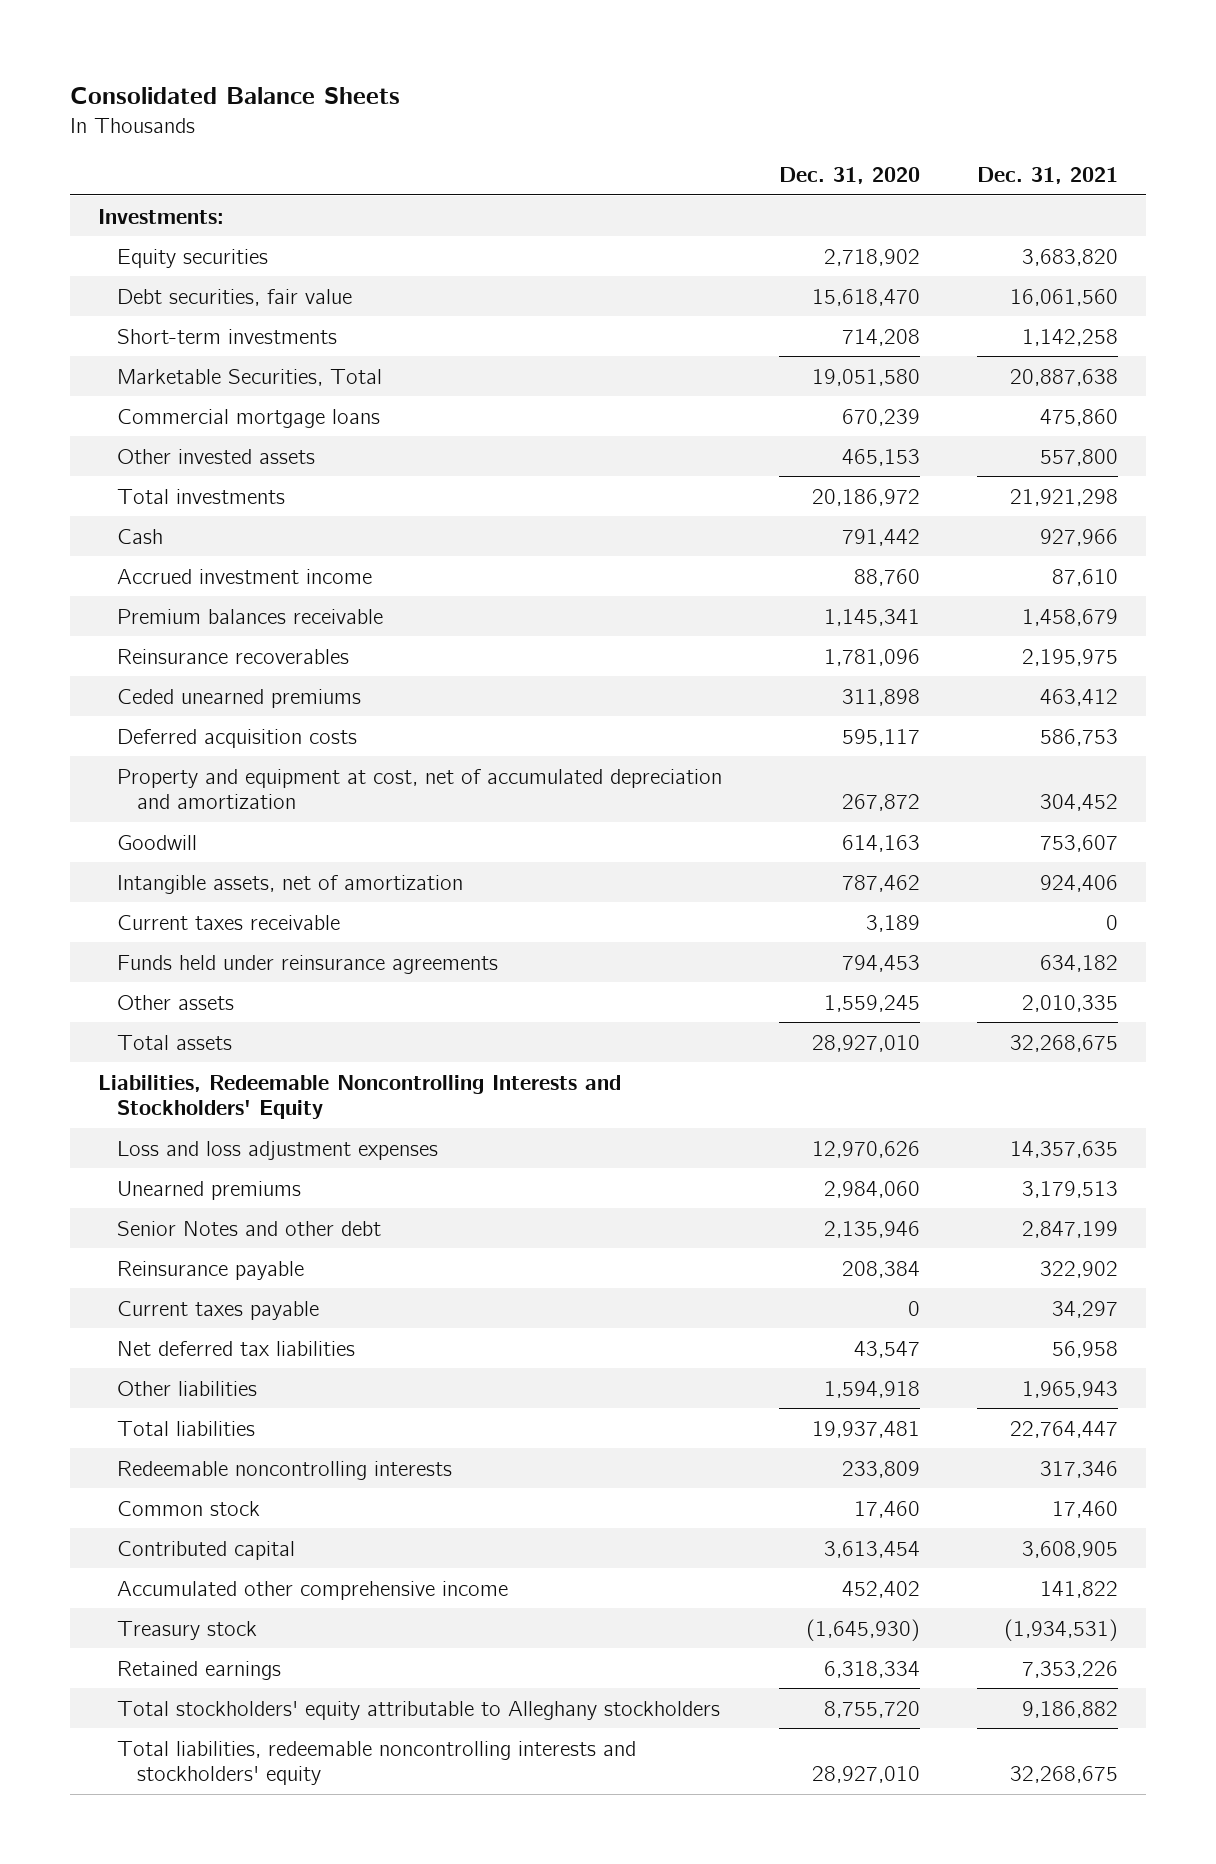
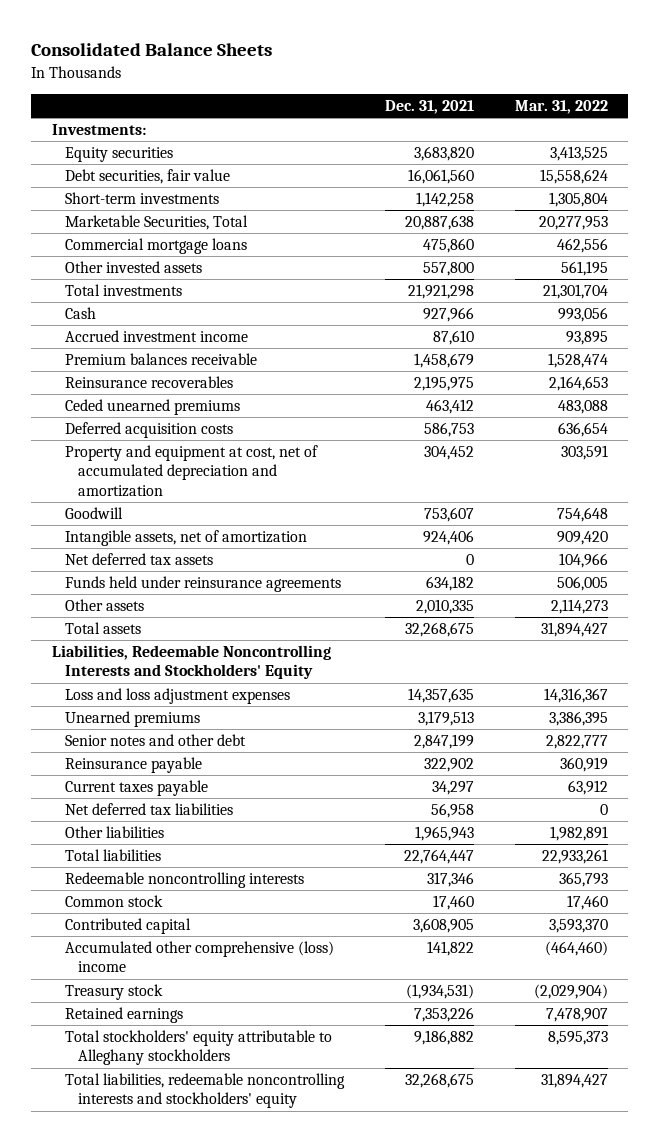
- | Dec. 31, 2020 | Dec. 31, 2021
+ | Dec. 31, 2021 | Mar. 31, 2022
- Current taxes receivable | 3,189 | 0
+ Net deferred tax assets | 0 | 104,966
- Senior Notes and other debt | 2,135,946 | 2,847,199
+ Senior notes and other debt | 2,847,199 | 2,822,777
- Accumulated other comprehensive income | 452,402 | 141,822
+ Accumulated other comprehensive (loss) income | 141,822 | (464,460)

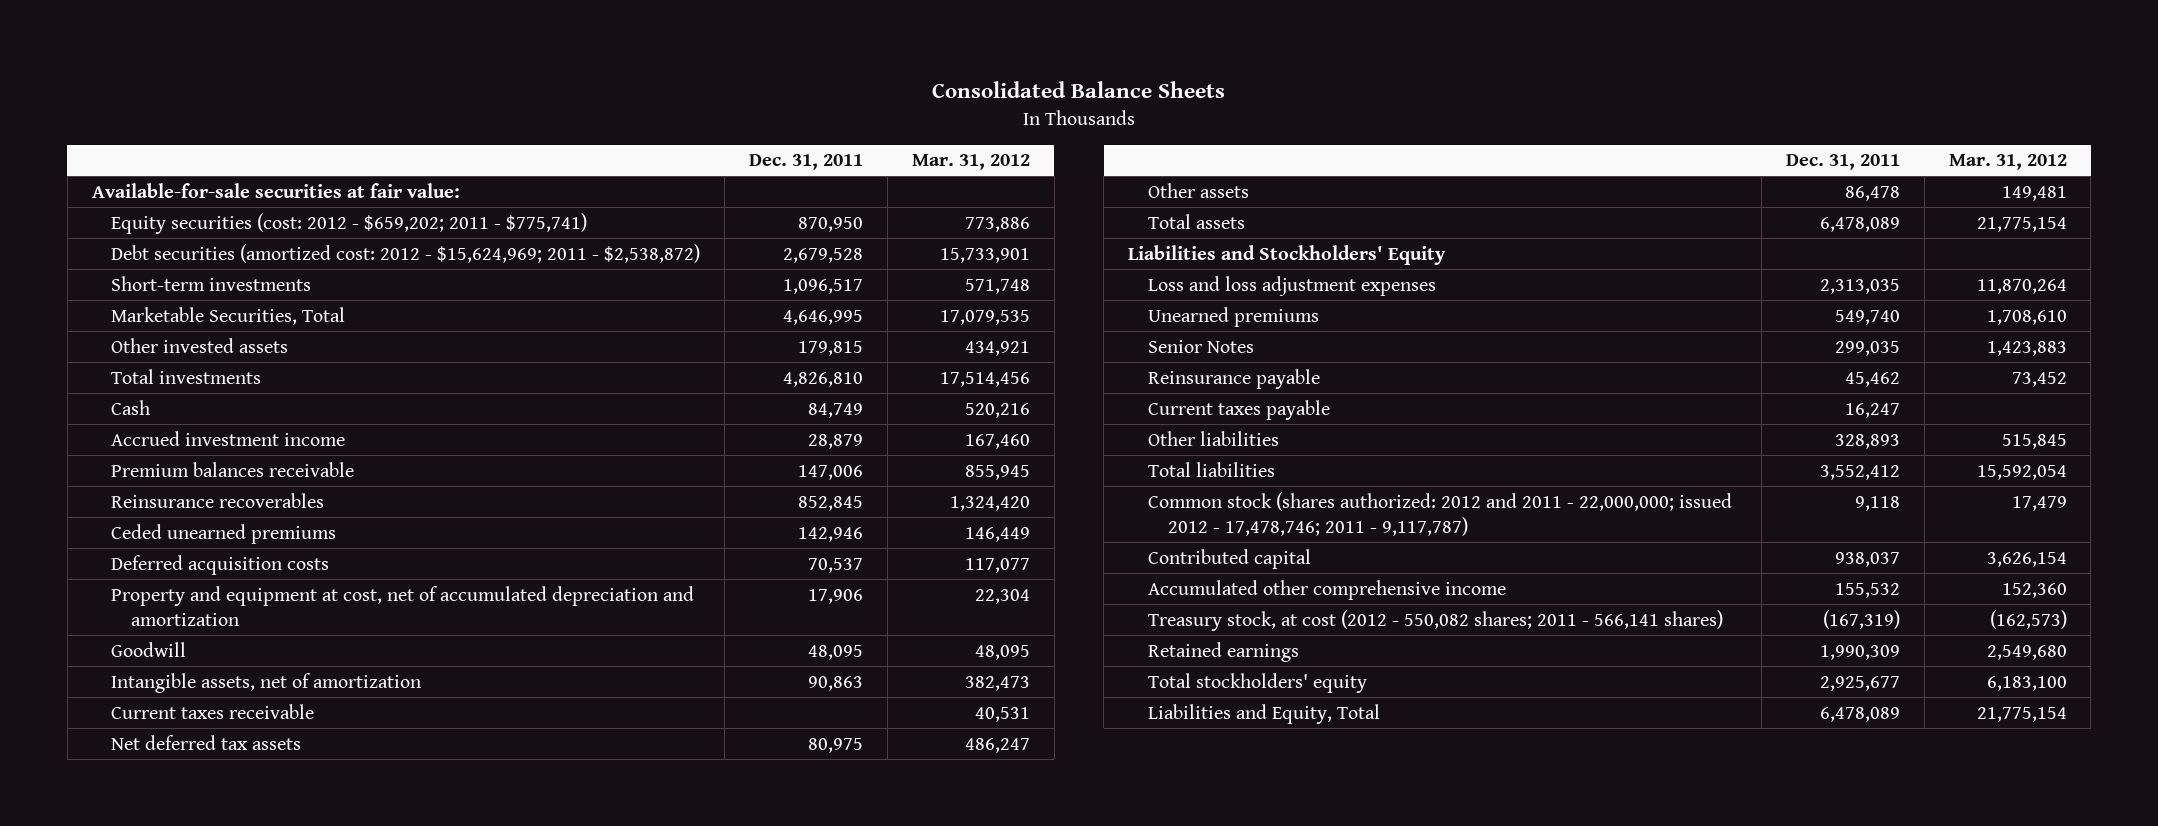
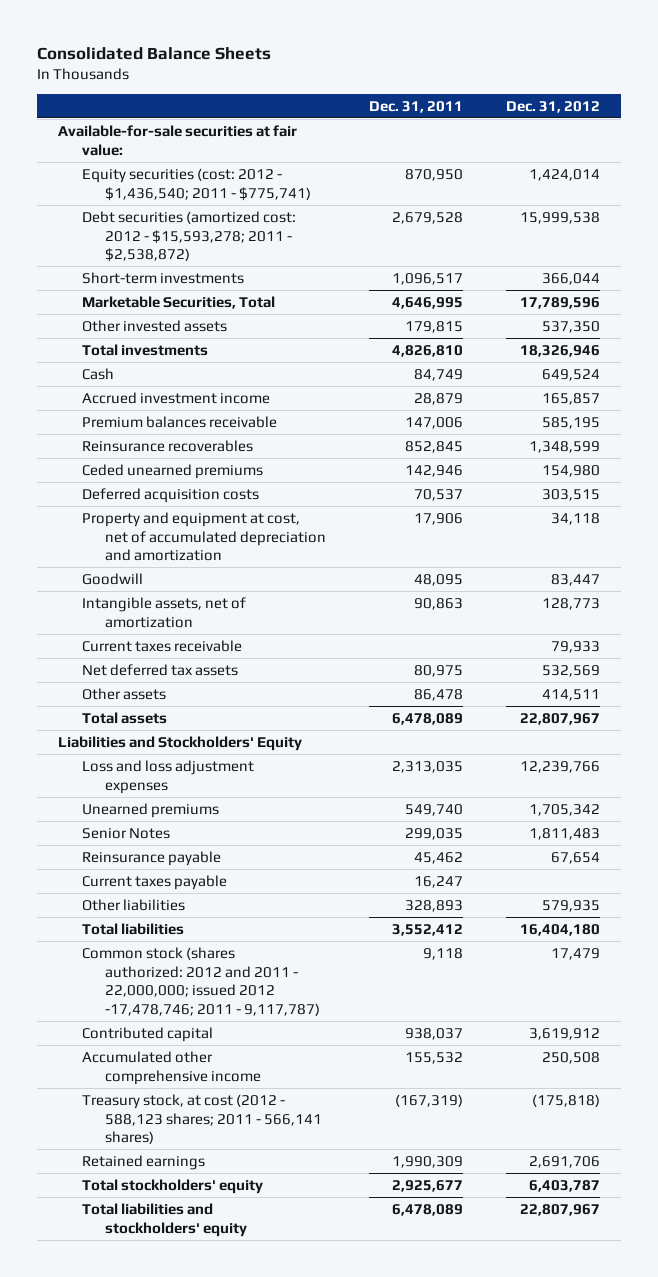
- | Dec. 31, 2011 | Mar. 31, 2012
+ | Dec. 31, 2011 | Dec. 31, 2012
- Equity securities (cost: 2012 - $659,202; 2011 - $775,741) | 870,950 | 773,886
- Debt securities (amortized cost: 2012 - $15,624,969; 2011 - $2,538,872) | 2,679,528 | 15,733,901
+ Equity securities (cost: 2012 - $1,436,540; 2011 - $775,741) | 870,950 | 1,424,014
+ Debt securities (amortized cost: 2012 - $15,593,278; 2011 - $2,538,872) | 2,679,528 | 15,999,538
- Common stock (shares authorized: 2012 and 2011 - 22,000,000; issued 2012 - 17,478,746; 2011 - 9,117,787) | 9,118 | 17,479
+ Common stock (shares authorized: 2012 and 2011 - 22,000,000; issued 2012 -17,478,746; 2011 - 9,117,787) | 9,118 | 17,479
- Treasury stock, at cost (2012 - 550,082 shares; 2011 - 566,141 shares) | (167,319) | (162,573)
+ Treasury stock, at cost (2012 - 588,123 shares; 2011 - 566,141 shares) | (167,319) | (175,818)
- Liabilities and Equity, Total | 6,478,089 | 21,775,154
+ Total liabilities and stockholders' equity | 6,478,089 | 22,807,967

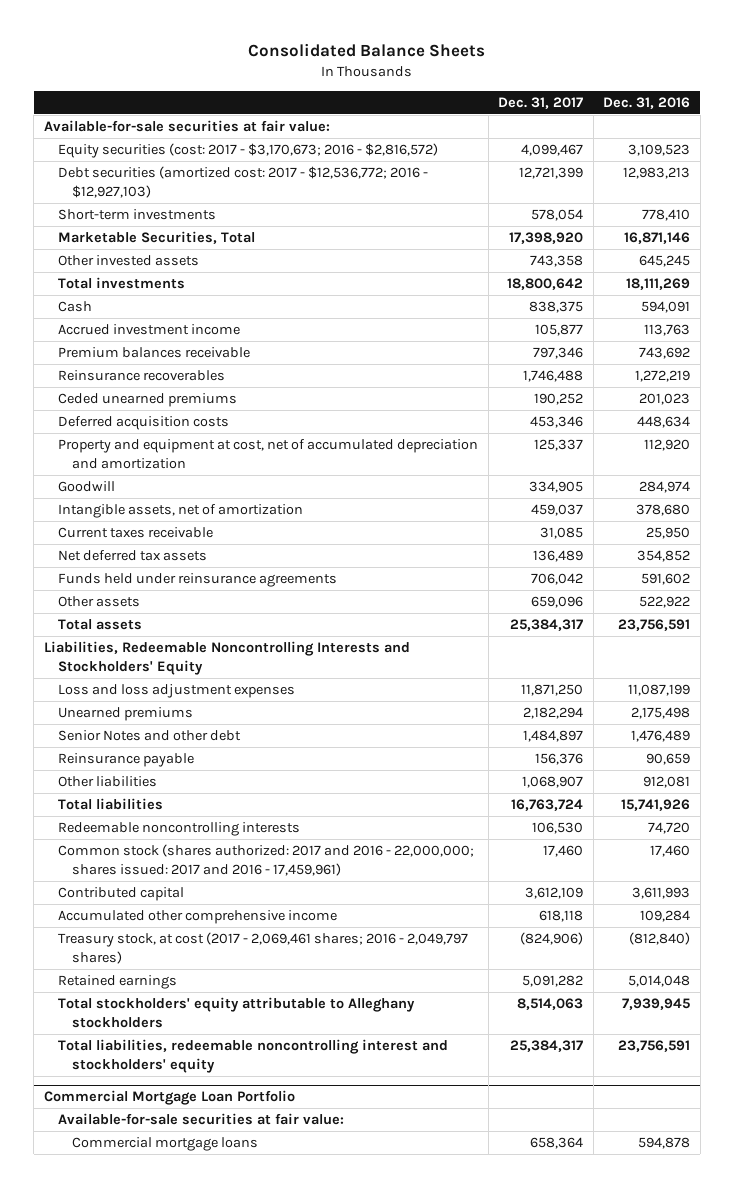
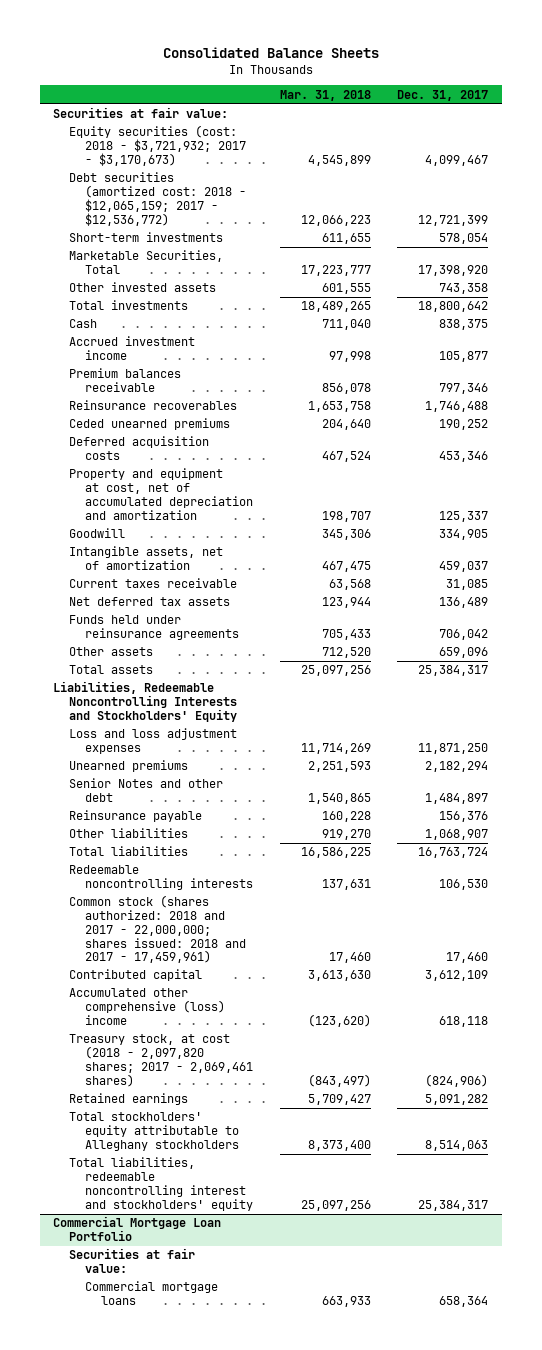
- | Dec. 31, 2017 | Dec. 31, 2016
+ | Mar. 31, 2018 | Dec. 31, 2017
- Available-for-sale securities at fair value:
- Equity securities (cost: 2017 - $3,170,673; 2016 - $2,816,572) | 4,099,467 | 3,109,523
- Debt securities (amortized cost: 2017 - $12,536,772; 2016 - $12,927,103) | 12,721,399 | 12,983,213
+ Securities at fair value:
+ Equity securities (cost: 2018 - $3,721,932; 2017 - $3,170,673) | 4,545,899 | 4,099,467
+ Debt securities (amortized cost: 2018 - $12,065,159; 2017 - $12,536,772) | 12,066,223 | 12,721,399
- Common stock (shares authorized: 2017 and 2016 - 22,000,000; shares issued: 2017 and 2016 - 17,459,961) | 17,460 | 17,460
+ Common stock (shares authorized: 2018 and 2017 - 22,000,000; shares issued: 2018 and 2017 - 17,459,961) | 17,460 | 17,460
- Accumulated other comprehensive income | 618,118 | 109,284
- Treasury stock, at cost (2017 - 2,069,461 shares; 2016 - 2,049,797 shares) | (824,906) | (812,840)
+ Accumulated other comprehensive (loss) income | (123,620) | 618,118
+ Treasury stock, at cost (2018 - 2,097,820 shares; 2017 - 2,069,461 shares) | (843,497) | (824,906)
@ Commercial Mortgage Loan Portfolio
- Available-for-sale securities at fair value:
+ Securities at fair value:

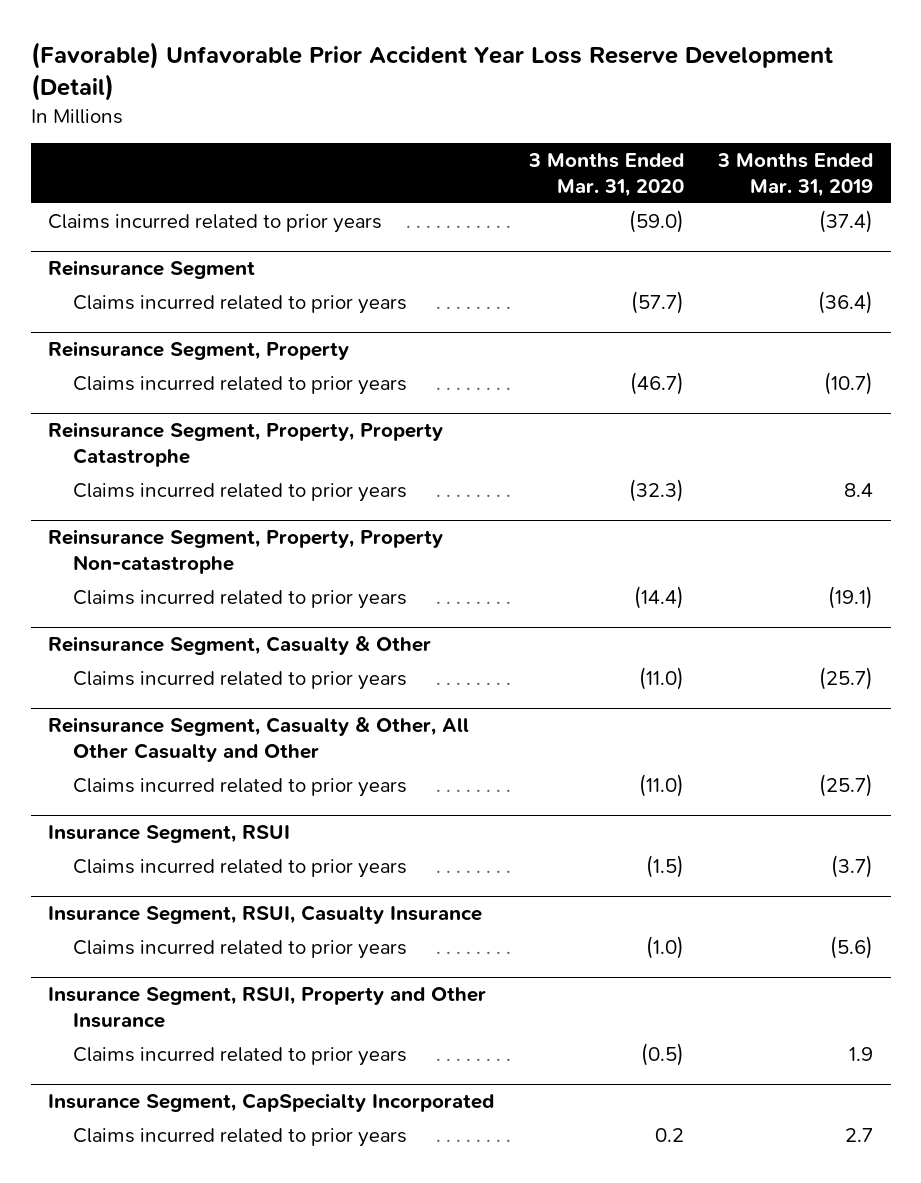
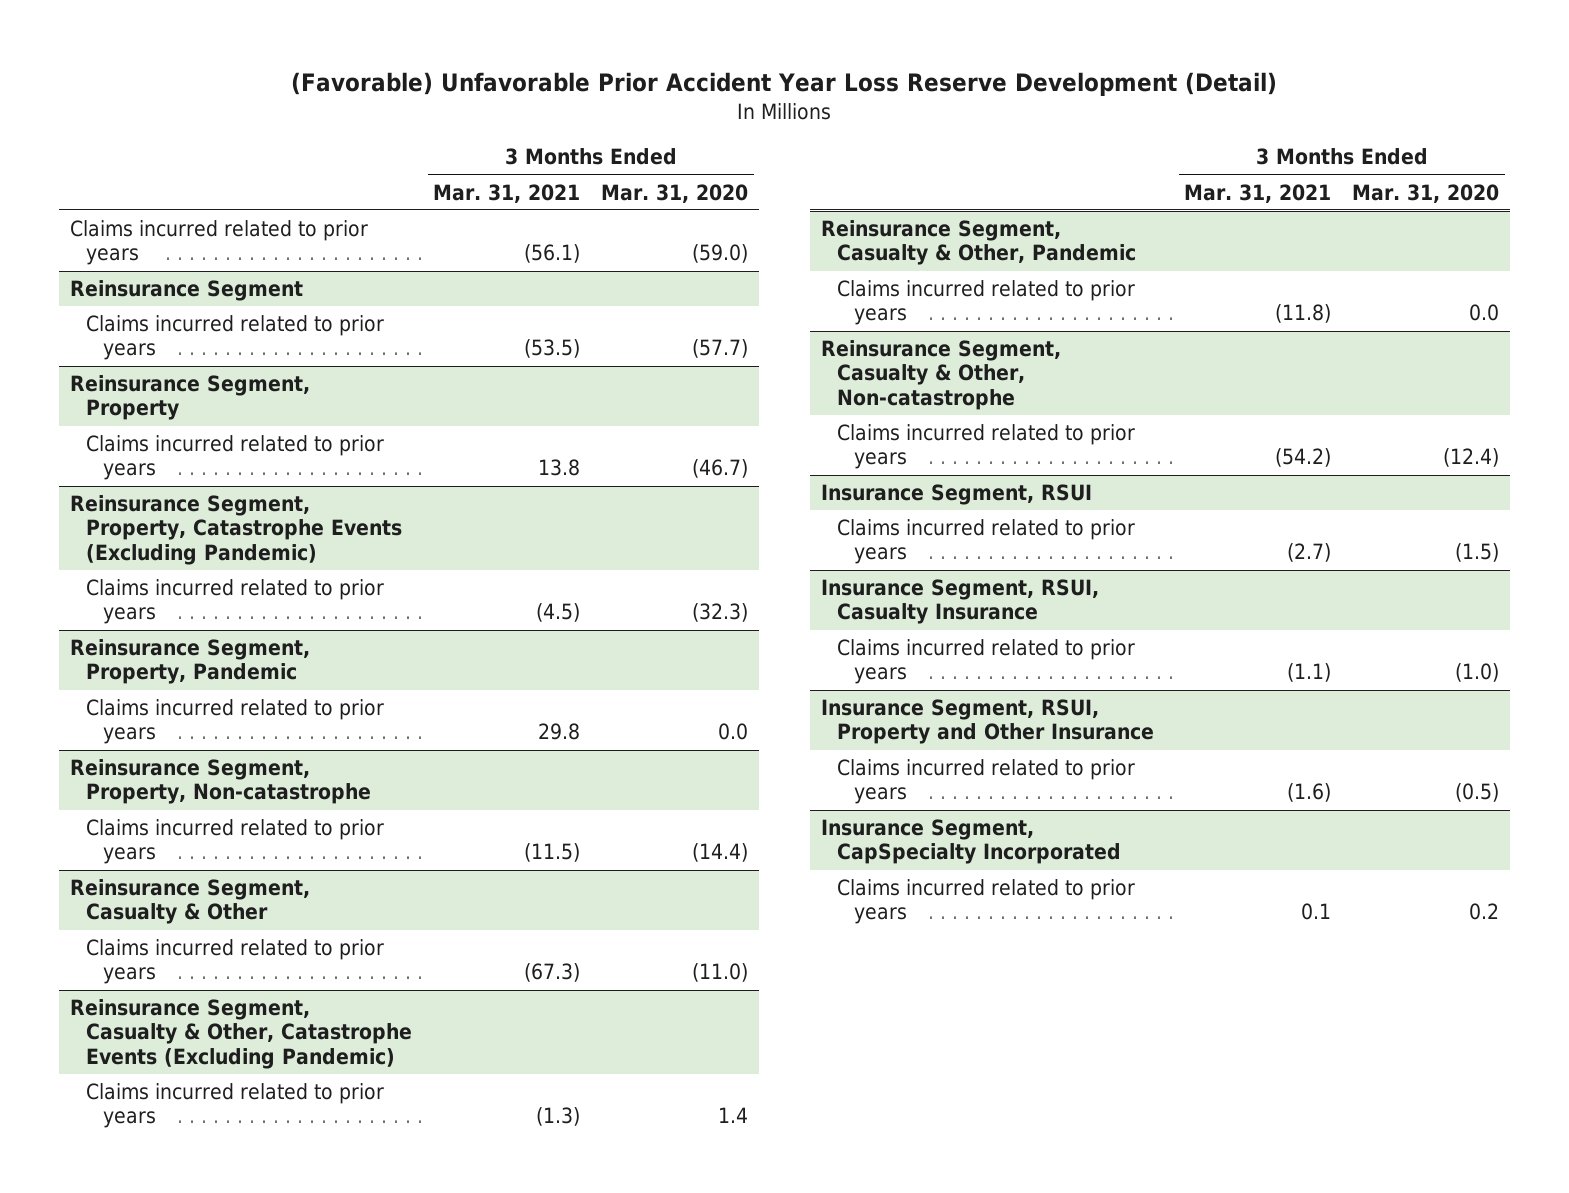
- | 3 Months Ended Mar. 31, 2020 | 3 Months Ended Mar. 31, 2019
+ | 3 Months Ended Mar. 31, 2021 | 3 Months Ended Mar. 31, 2020
- Reinsurance Segment, Property, Property Catastrophe
+ Reinsurance Segment, Property, Catastrophe Events (Excluding Pandemic)
- Reinsurance Segment, Property, Property Non-catastrophe
+ Reinsurance Segment, Property, Pandemic
+ Claims incurred related to prior years | 29.8 | 0.0
+ Reinsurance Segment, Property, Non-catastrophe
- Reinsurance Segment, Casualty & Other, All Other Casualty and Other
- Claims incurred related to prior years | (11.0) | (25.7)
+ Reinsurance Segment, Casualty & Other, Catastrophe Events (Excluding Pandemic)
+ Claims incurred related to prior years | (1.3) | 1.4
+ Reinsurance Segment, Casualty & Other, Pandemic
+ Claims incurred related to prior years | (11.8) | 0.0
+ Reinsurance Segment, Casualty & Other, Non-catastrophe
+ Claims incurred related to prior years | (54.2) | (12.4)

